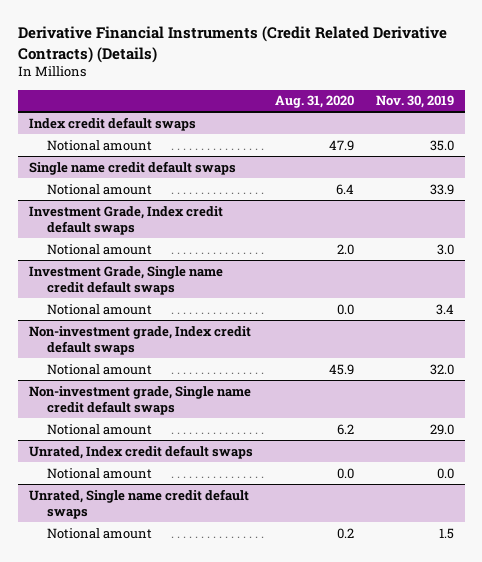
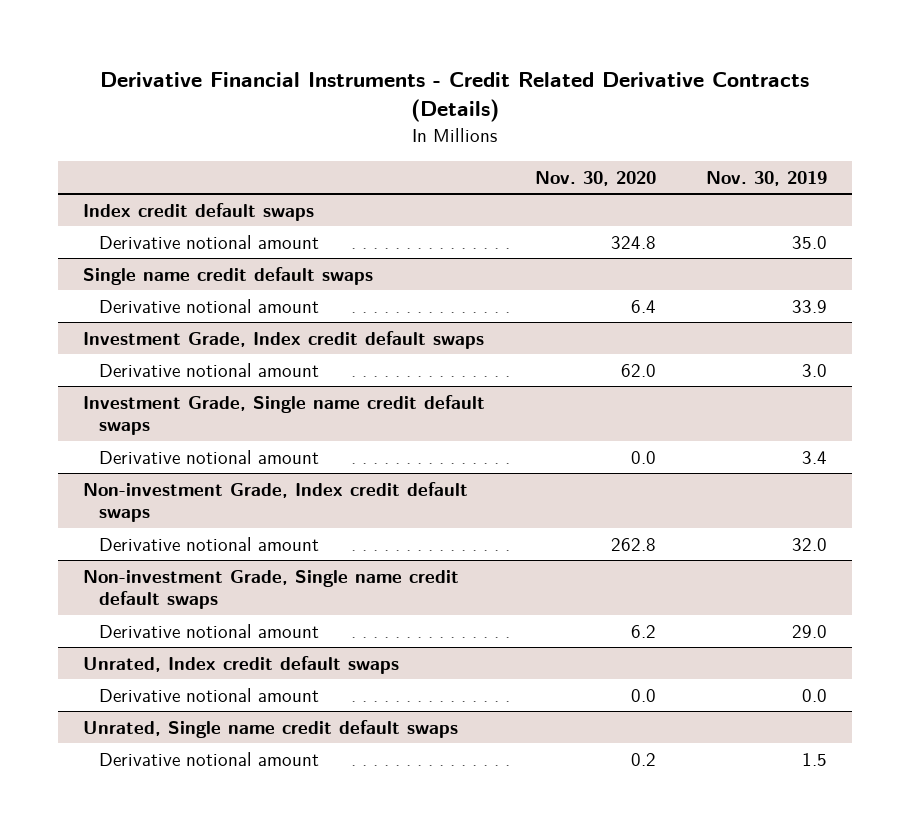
- Derivative Financial Instruments (Credit Related Derivative Contracts) (Details)
+ Derivative Financial Instruments - Credit Related Derivative Contracts (Details)
- | Aug. 31, 2020 | Nov. 30, 2019
+ | Nov. 30, 2020 | Nov. 30, 2019
@ Index credit default swaps
- Notional amount | 47.9 | 35.0
+ Derivative notional amount | 324.8 | 35.0
@ Single name credit default swaps
- Notional amount | 6.4 | 33.9
+ Derivative notional amount | 6.4 | 33.9
@ Investment Grade, Index credit default swaps
- Notional amount | 2.0 | 3.0
+ Derivative notional amount | 62.0 | 3.0
@ Investment Grade, Single name credit default swaps
- Notional amount | 0.0 | 3.4
- Non-investment grade, Index credit default swaps
- Notional amount | 45.9 | 32.0
- Non-investment grade, Single name credit default swaps
- Notional amount | 6.2 | 29.0
@ Investment Grade, Single name credit default swaps
+ Derivative notional amount | 0.0 | 3.4
+ Non-investment Grade, Index credit default swaps
+ Derivative notional amount | 262.8 | 32.0
+ Non-investment Grade, Single name credit default swaps
+ Derivative notional amount | 6.2 | 29.0
@ Unrated, Index credit default swaps
- Notional amount | 0.0 | 0.0
+ Derivative notional amount | 0.0 | 0.0
@ Unrated, Single name credit default swaps
- Notional amount | 0.2 | 1.5
+ Derivative notional amount | 0.2 | 1.5

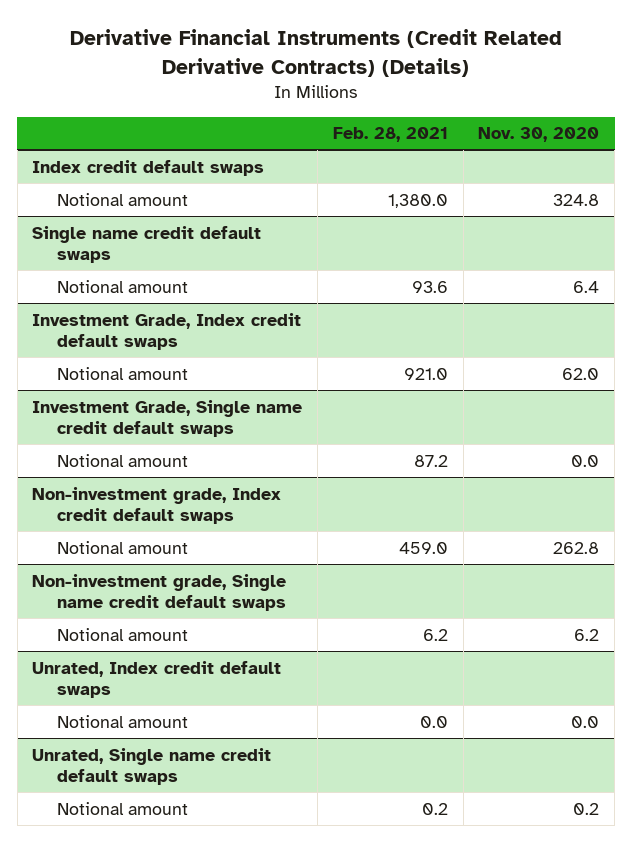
- Derivative Financial Instruments - Credit Related Derivative Contracts (Details)
+ Derivative Financial Instruments (Credit Related Derivative Contracts) (Details)
- | Nov. 30, 2020 | Nov. 30, 2019
+ | Feb. 28, 2021 | Nov. 30, 2020
@ Index credit default swaps
- Derivative notional amount | 324.8 | 35.0
+ Notional amount | 1,380.0 | 324.8
@ Single name credit default swaps
- Derivative notional amount | 6.4 | 33.9
+ Notional amount | 93.6 | 6.4
@ Investment Grade, Index credit default swaps
- Derivative notional amount | 62.0 | 3.0
+ Notional amount | 921.0 | 62.0
@ Investment Grade, Single name credit default swaps
- Derivative notional amount | 0.0 | 3.4
- Non-investment Grade, Index credit default swaps
- Derivative notional amount | 262.8 | 32.0
- Non-investment Grade, Single name credit default swaps
- Derivative notional amount | 6.2 | 29.0
@ Investment Grade, Single name credit default swaps
+ Notional amount | 87.2 | 0.0
+ Non-investment grade, Index credit default swaps
+ Notional amount | 459.0 | 262.8
+ Non-investment grade, Single name credit default swaps
+ Notional amount | 6.2 | 6.2
@ Unrated, Index credit default swaps
- Derivative notional amount | 0.0 | 0.0
+ Notional amount | 0.0 | 0.0
@ Unrated, Single name credit default swaps
- Derivative notional amount | 0.2 | 1.5
+ Notional amount | 0.2 | 0.2

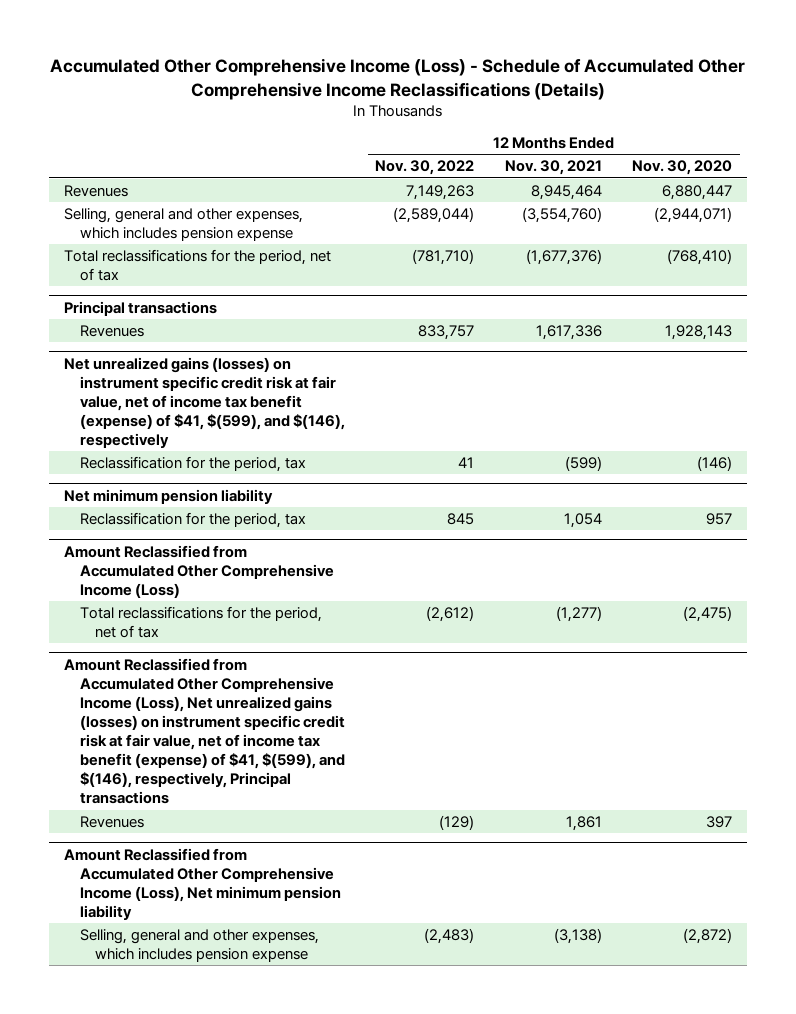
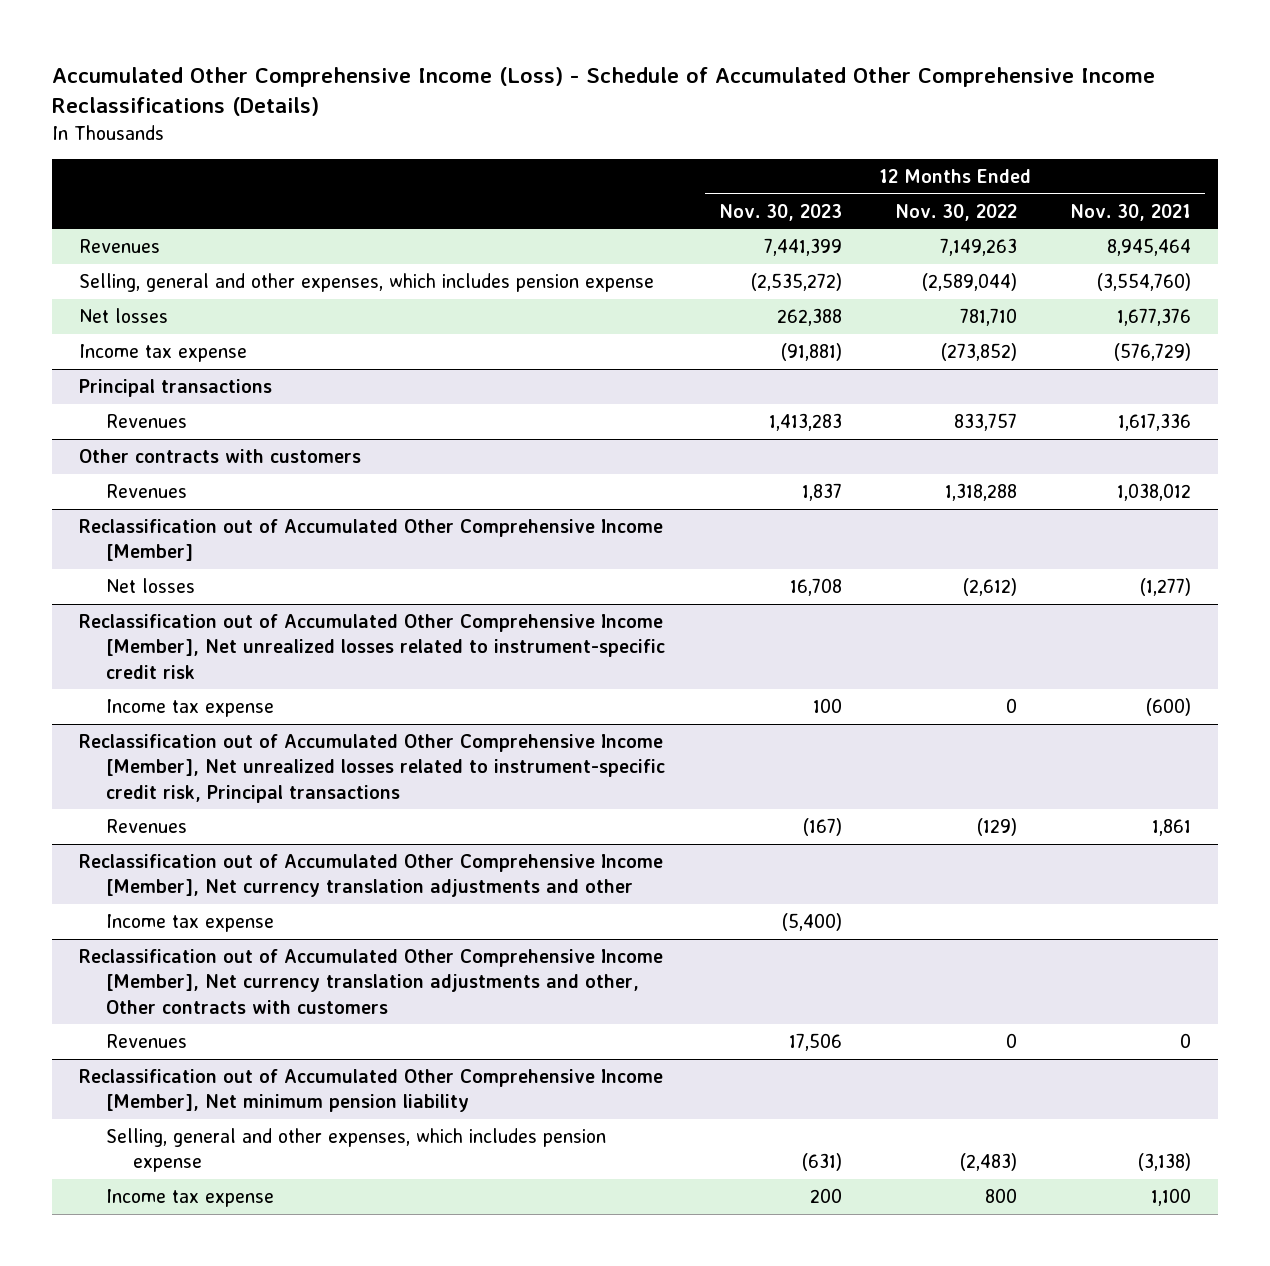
- | 12 Months Ended Nov. 30, 2022 | 12 Months Ended Nov. 30, 2021 | 12 Months Ended Nov. 30, 2020
+ | 12 Months Ended Nov. 30, 2023 | 12 Months Ended Nov. 30, 2022 | 12 Months Ended Nov. 30, 2021
- Total reclassifications for the period, net of tax | (781,710) | (1,677,376) | (768,410)
+ Net losses | 262,388 | 781,710 | 1,677,376
+ Income tax expense | (91,881) | (273,852) | (576,729)
- Net unrealized gains (losses) on instrument specific credit risk at fair value, net of income tax benefit (expense) of $41, $(599), and $(146), respectively
- Reclassification for the period, tax | 41 | (599) | (146)
- Net minimum pension liability
- Reclassification for the period, tax | 845 | 1,054 | 957
- Amount Reclassified from Accumulated Other Comprehensive Income (Loss)
- Total reclassifications for the period, net of tax | (2,612) | (1,277) | (2,475)
- Amount Reclassified from Accumulated Other Comprehensive Income (Loss), Net unrealized gains (losses) on instrument specific credit risk at fair value, net of income tax benefit (expense) of $41, $(599), and $(146), respectively, Principal transactions
+ Other contracts with customers
+ Revenues | 1,837 | 1,318,288 | 1,038,012
+ Reclassification out of Accumulated Other Comprehensive Income [Member]
+ Net losses | 16,708 | (2,612) | (1,277)
+ Reclassification out of Accumulated Other Comprehensive Income [Member], Net unrealized losses related to instrument-specific credit risk
+ Income tax expense | 100 | 0 | (600)
+ Reclassification out of Accumulated Other Comprehensive Income [Member], Net unrealized losses related to instrument-specific credit risk, Principal transactions
- Amount Reclassified from Accumulated Other Comprehensive Income (Loss), Net minimum pension liability
+ Reclassification out of Accumulated Other Comprehensive Income [Member], Net currency translation adjustments and other
+ Income tax expense | (5,400) | |
+ Reclassification out of Accumulated Other Comprehensive Income [Member], Net currency translation adjustments and other, Other contracts with customers
+ Revenues | 17,506 | 0 | 0
+ Reclassification out of Accumulated Other Comprehensive Income [Member], Net minimum pension liability
+ Income tax expense | 200 | 800 | 1,100

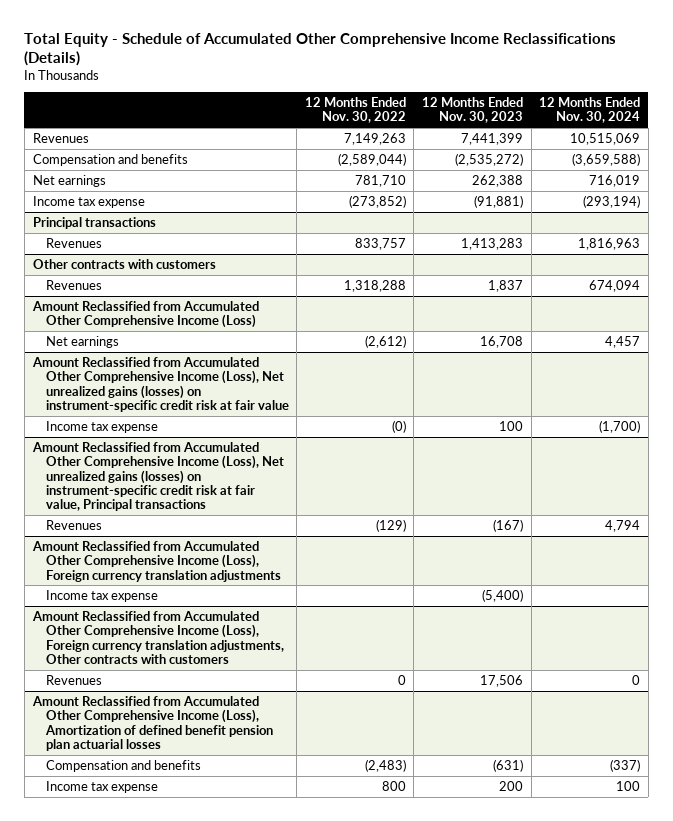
- Accumulated Other Comprehensive Income (Loss) - Schedule of Accumulated Other Comprehensive Income Reclassifications (Details)
+ Total Equity - Schedule of Accumulated Other Comprehensive Income Reclassifications (Details)
- | 12 Months Ended Nov. 30, 2023 | 12 Months Ended Nov. 30, 2022 | 12 Months Ended Nov. 30, 2021
+ | 12 Months Ended Nov. 30, 2022 | 12 Months Ended Nov. 30, 2023 | 12 Months Ended Nov. 30, 2024
- Selling, general and other expenses, which includes pension expense | (2,535,272) | (2,589,044) | (3,554,760)
- Net losses | 262,388 | 781,710 | 1,677,376
+ Compensation and benefits | (2,589,044) | (2,535,272) | (3,659,588)
+ Net earnings | 781,710 | 262,388 | 716,019
- Reclassification out of Accumulated Other Comprehensive Income [Member]
- Net losses | 16,708 | (2,612) | (1,277)
- Reclassification out of Accumulated Other Comprehensive Income [Member], Net unrealized losses related to instrument-specific credit risk
- Income tax expense | 100 | 0 | (600)
- Reclassification out of Accumulated Other Comprehensive Income [Member], Net unrealized losses related to instrument-specific credit risk, Principal transactions
+ Amount Reclassified from Accumulated Other Comprehensive Income (Loss)
+ Net earnings | (2,612) | 16,708 | 4,457
+ Amount Reclassified from Accumulated Other Comprehensive Income (Loss), Net unrealized gains (losses) on instrument-specific credit risk at fair value
+ Income tax expense | (0) | 100 | (1,700)
+ Amount Reclassified from Accumulated Other Comprehensive Income (Loss), Net unrealized gains (losses) on instrument-specific credit risk at fair value, Principal transactions
- Reclassification out of Accumulated Other Comprehensive Income [Member], Net currency translation adjustments and other
+ Amount Reclassified from Accumulated Other Comprehensive Income (Loss), Foreign currency translation adjustments
- Reclassification out of Accumulated Other Comprehensive Income [Member], Net currency translation adjustments and other, Other contracts with customers
+ Amount Reclassified from Accumulated Other Comprehensive Income (Loss), Foreign currency translation adjustments, Other contracts with customers
- Reclassification out of Accumulated Other Comprehensive Income [Member], Net minimum pension liability
- Selling, general and other expenses, which includes pension expense | (631) | (2,483) | (3,138)
+ Amount Reclassified from Accumulated Other Comprehensive Income (Loss), Amortization of defined benefit pension plan actuarial losses
+ Compensation and benefits | (2,483) | (631) | (337)

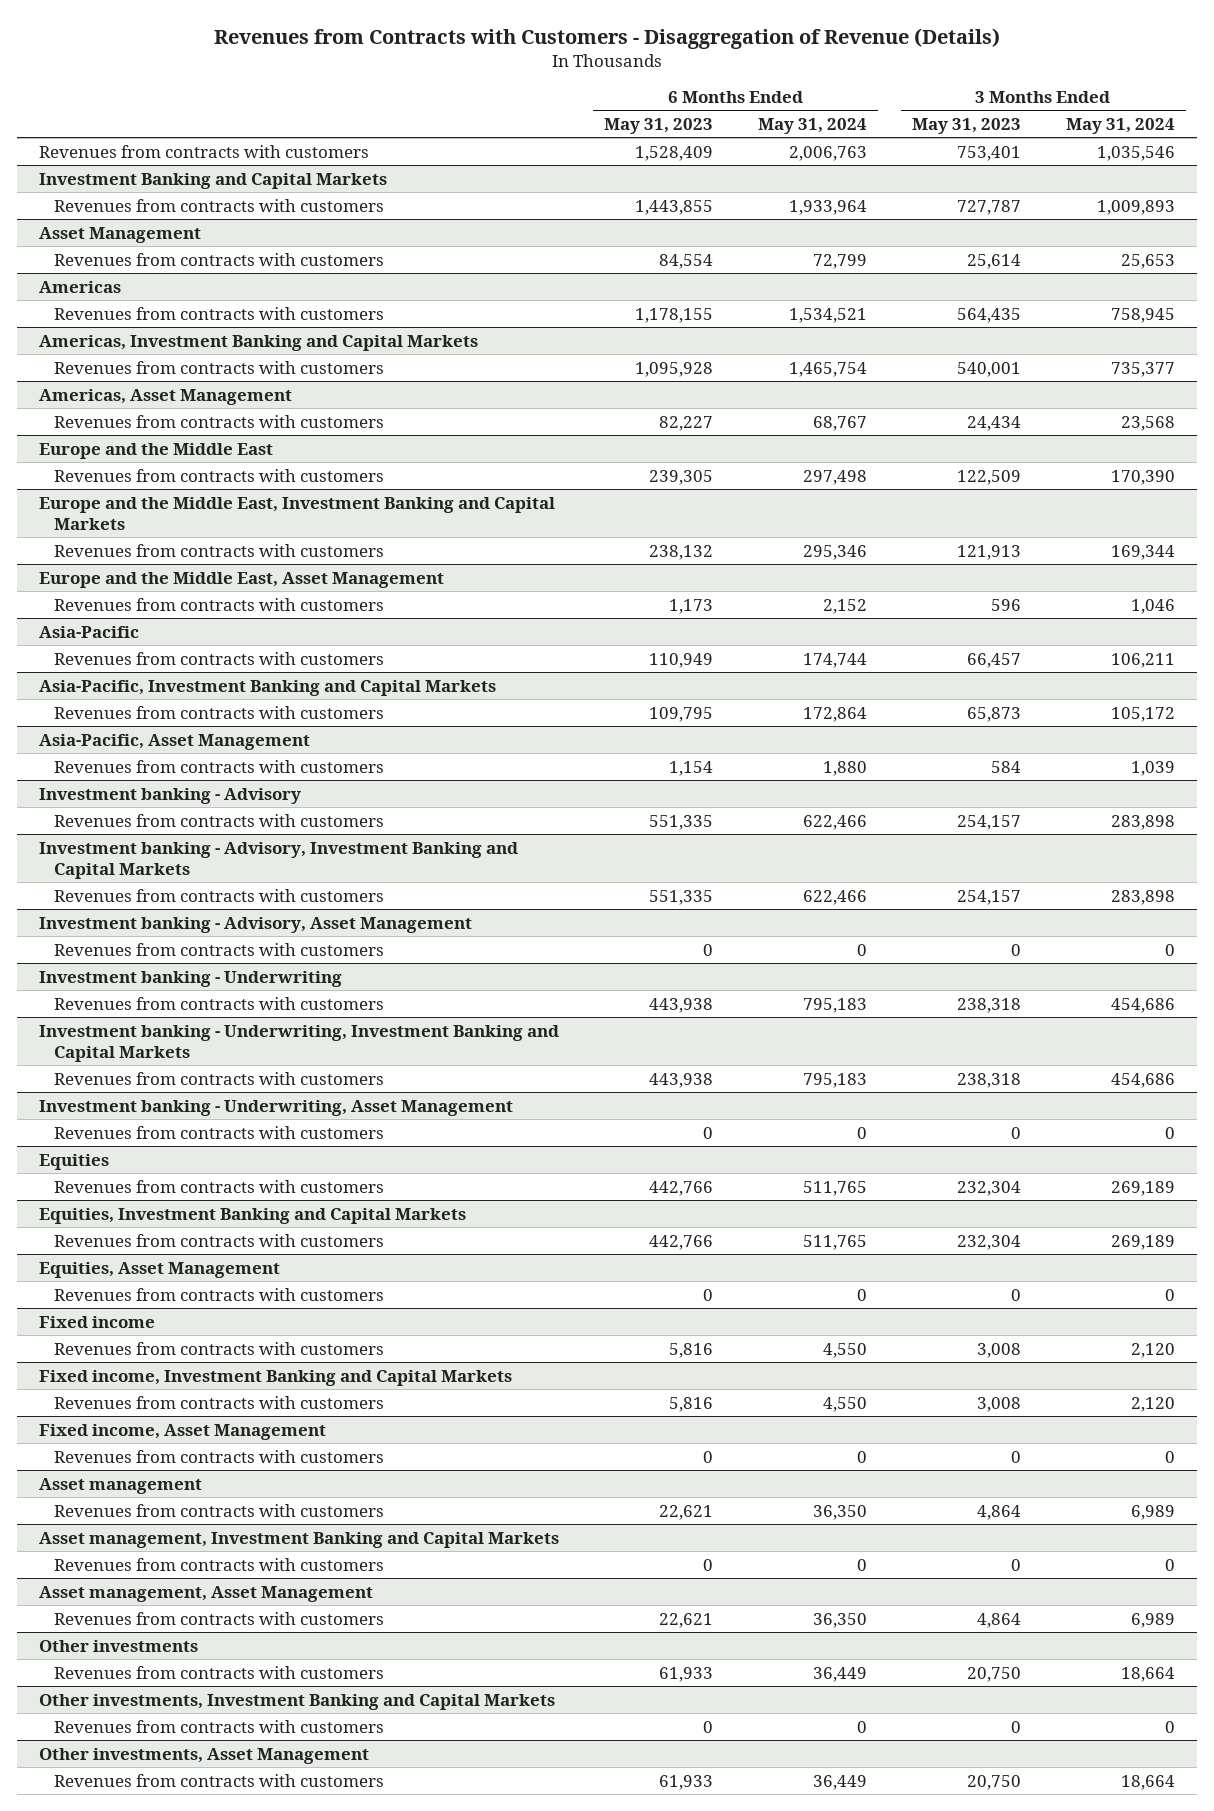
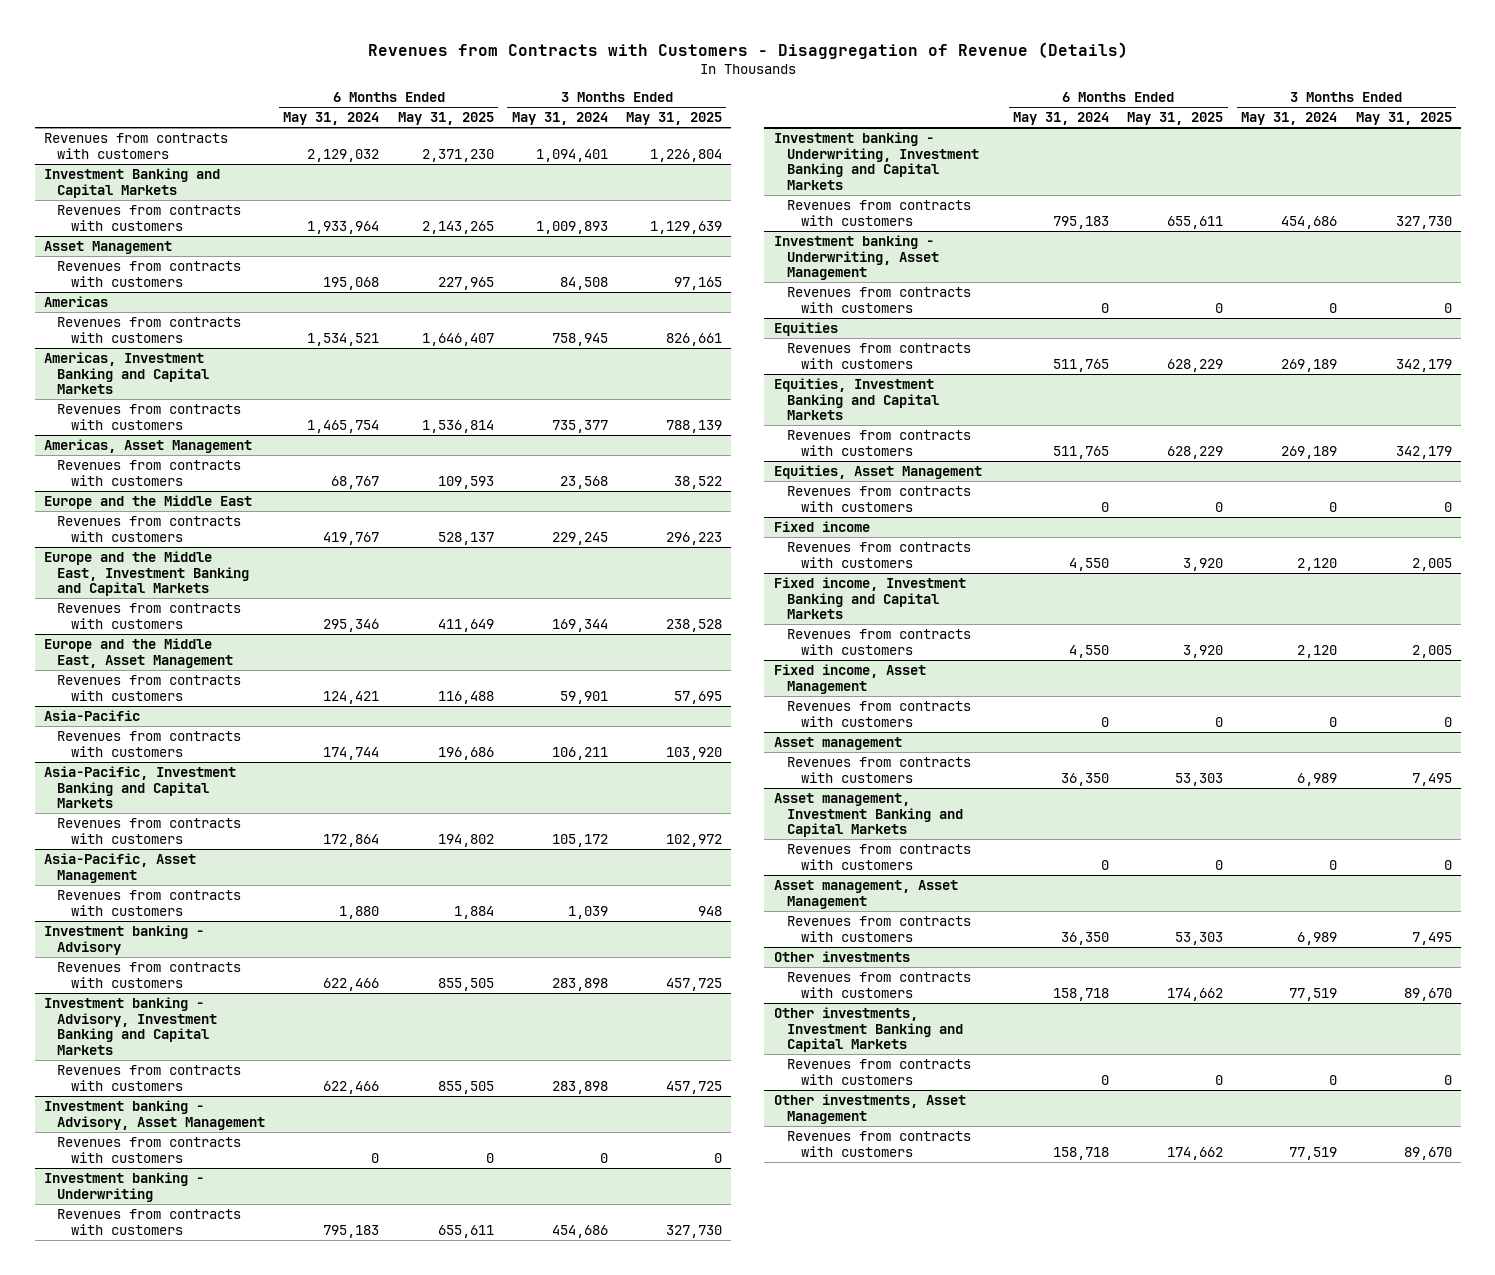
- | 6 Months Ended May 31, 2023 | 6 Months Ended May 31, 2024 | 3 Months Ended May 31, 2023 | 3 Months Ended May 31, 2024
+ | 6 Months Ended May 31, 2024 | 6 Months Ended May 31, 2025 | 3 Months Ended May 31, 2024 | 3 Months Ended May 31, 2025
- Revenues from contracts with customers | 1,528,409 | 2,006,763 | 753,401 | 1,035,546
+ Revenues from contracts with customers | 2,129,032 | 2,371,230 | 1,094,401 | 1,226,804
@ Asset Management
- Revenues from contracts with customers | 84,554 | 72,799 | 25,614 | 25,653
+ Revenues from contracts with customers | 195,068 | 227,965 | 84,508 | 97,165
@ Europe and the Middle East
- Revenues from contracts with customers | 239,305 | 297,498 | 122,509 | 170,390
+ Revenues from contracts with customers | 419,767 | 528,137 | 229,245 | 296,223
@ Europe and the Middle East, Asset Management
- Revenues from contracts with customers | 1,173 | 2,152 | 596 | 1,046
+ Revenues from contracts with customers | 124,421 | 116,488 | 59,901 | 57,695
@ Other investments
- Revenues from contracts with customers | 61,933 | 36,449 | 20,750 | 18,664
+ Revenues from contracts with customers | 158,718 | 174,662 | 77,519 | 89,670
@ Other investments, Asset Management
- Revenues from contracts with customers | 61,933 | 36,449 | 20,750 | 18,664
+ Revenues from contracts with customers | 158,718 | 174,662 | 77,519 | 89,670

